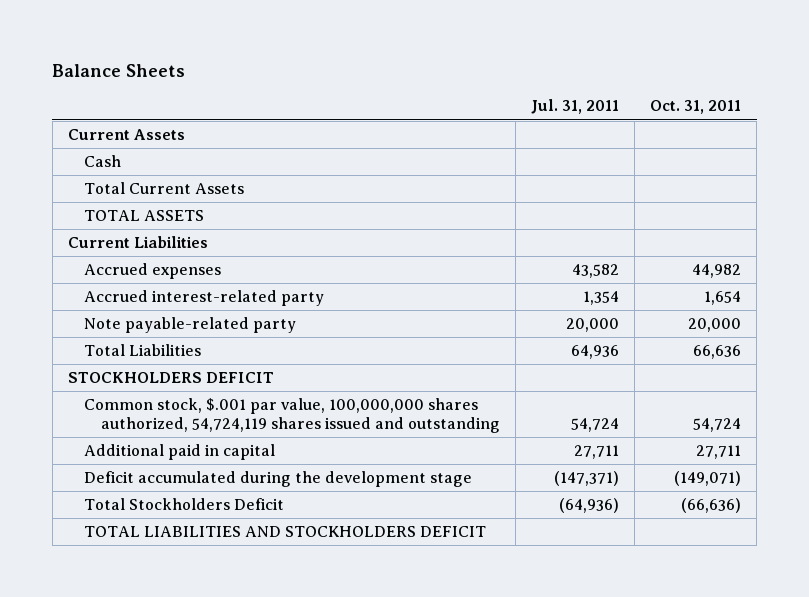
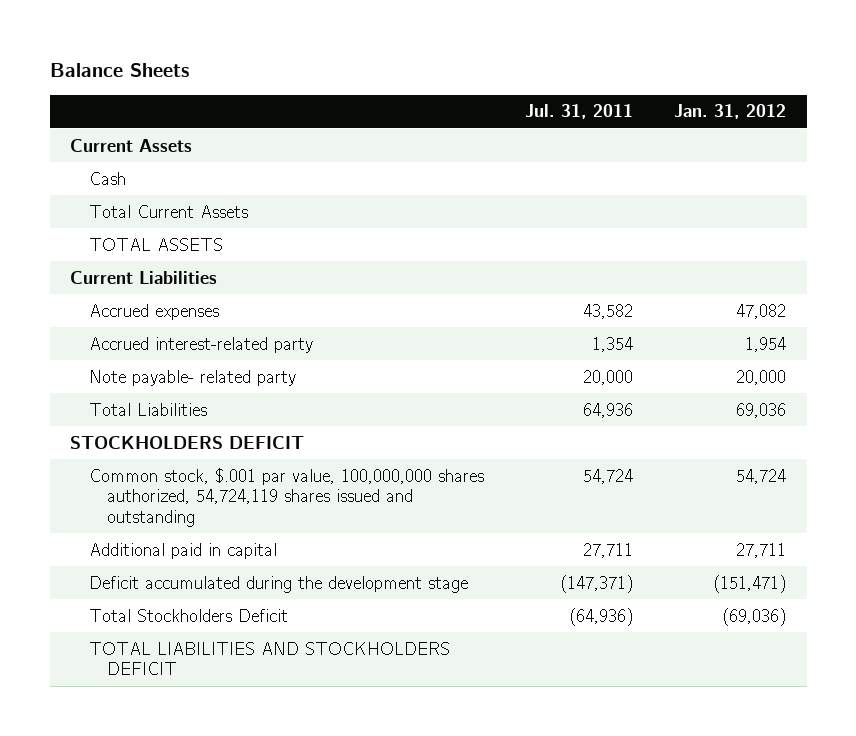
- | Jul. 31, 2011 | Oct. 31, 2011
+ | Jul. 31, 2011 | Jan. 31, 2012
- Note payable-related party | 20,000 | 20,000
+ Note payable- related party | 20,000 | 20,000

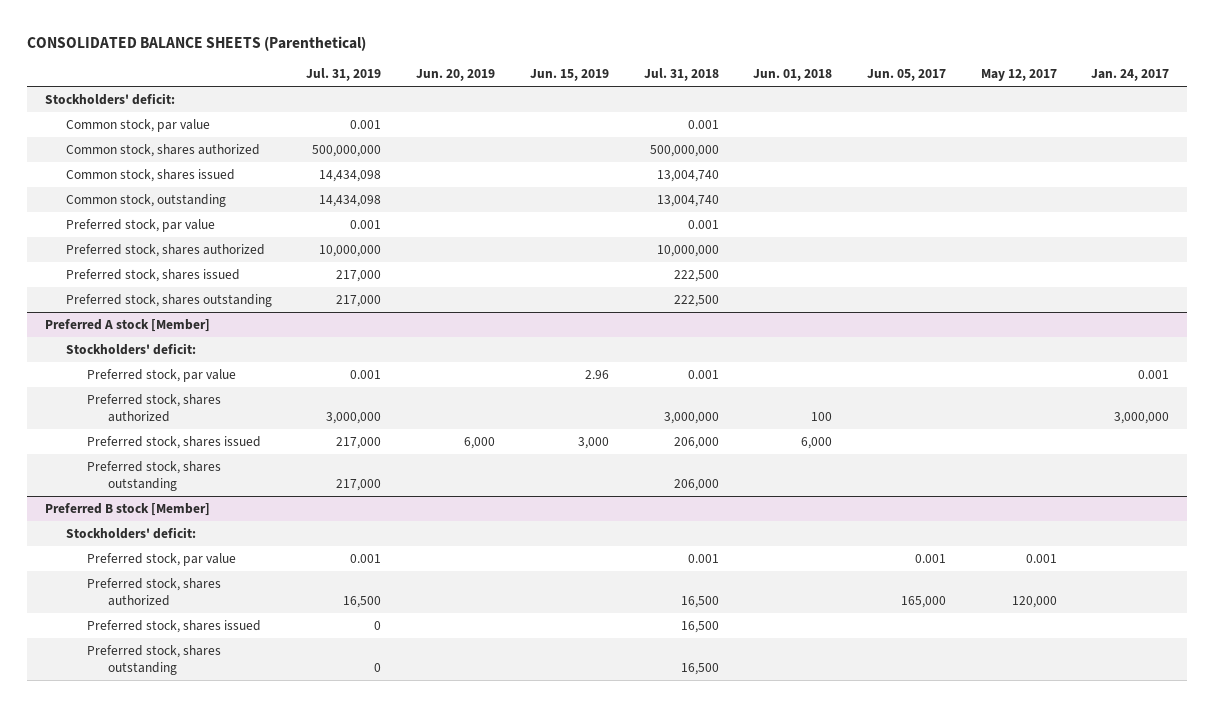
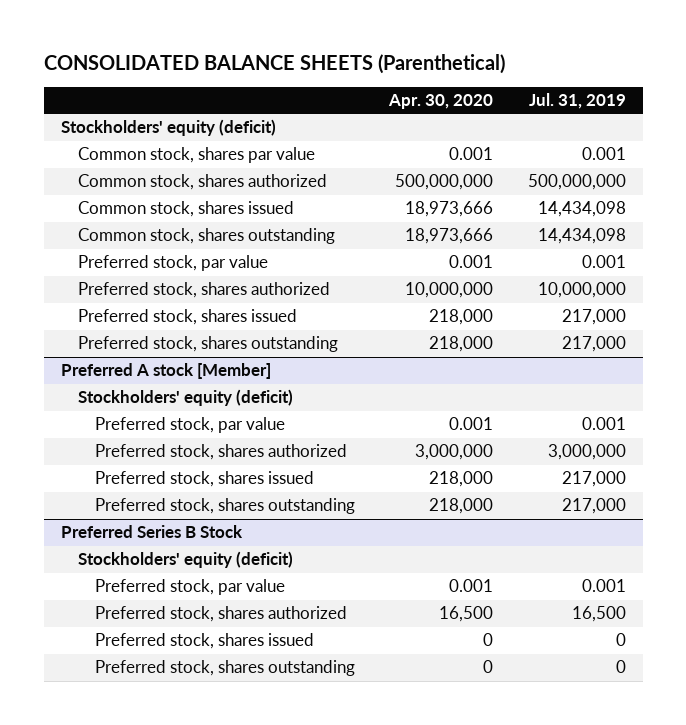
- | Jul. 31, 2019 | Jun. 20, 2019 | Jun. 15, 2019 | Jul. 31, 2018 | Jun. 01, 2018 | Jun. 05, 2017 | May 12, 2017 | Jan. 24, 2017
+ | Apr. 30, 2020 | Jul. 31, 2019
- Stockholders' deficit:
- Common stock, par value | 0.001 | | | 0.001 | | | |
+ Stockholders' equity (deficit)
+ Common stock, shares par value | 0.001 | 0.001
- Common stock, outstanding | 14,434,098 | | | 13,004,740 | | | |
+ Common stock, shares outstanding | 18,973,666 | 14,434,098
@ Preferred A stock [Member]
- Stockholders' deficit:
+ Stockholders' equity (deficit)
- Preferred B stock [Member]
- Stockholders' deficit:
+ Preferred Series B Stock
+ Stockholders' equity (deficit)

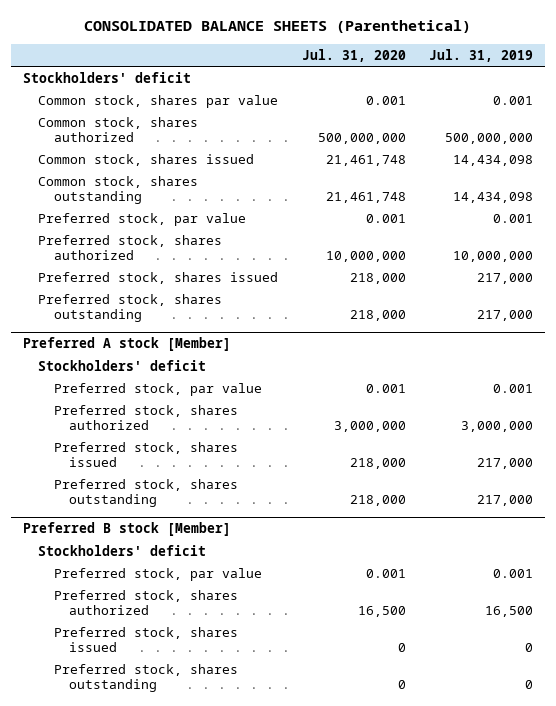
- | Apr. 30, 2020 | Jul. 31, 2019
+ | Jul. 31, 2020 | Jul. 31, 2019
- Stockholders' equity (deficit)
+ Stockholders' deficit
@ Preferred A stock [Member]
- Stockholders' equity (deficit)
+ Stockholders' deficit
- Preferred Series B Stock
- Stockholders' equity (deficit)
+ Preferred B stock [Member]
+ Stockholders' deficit

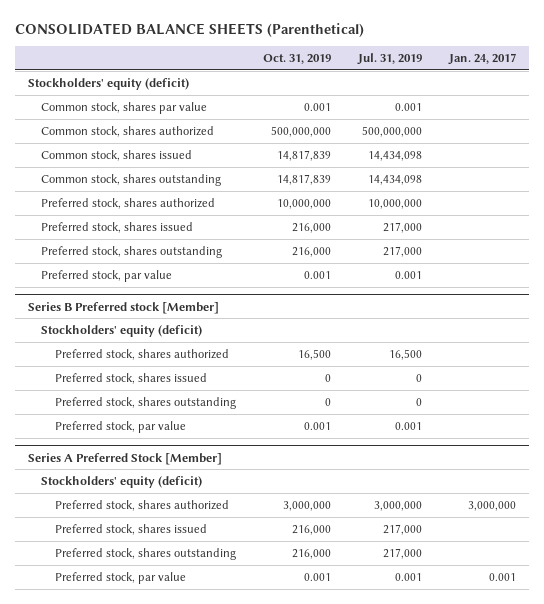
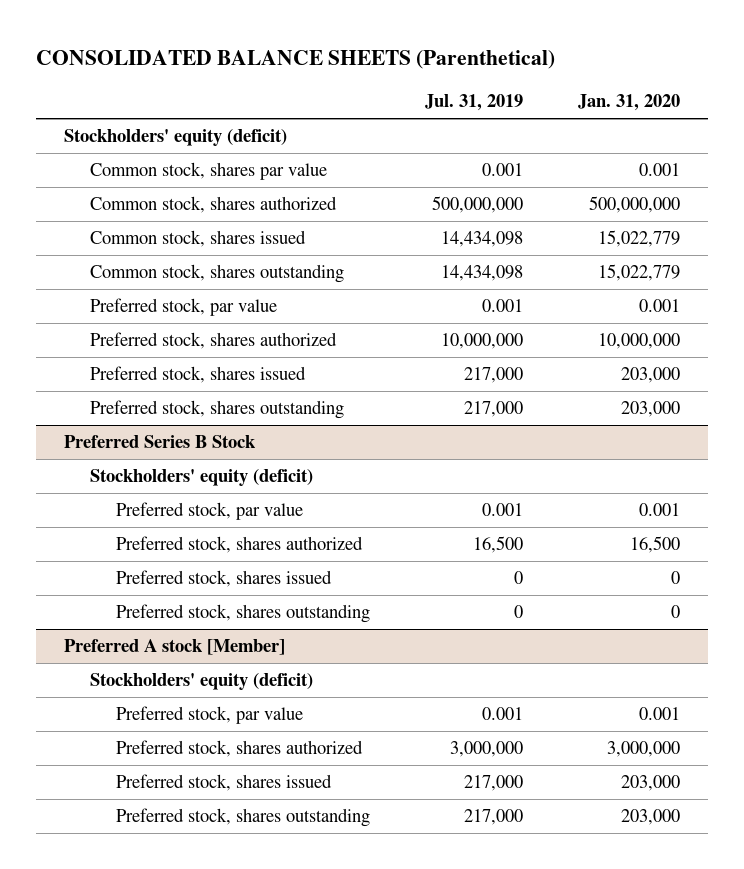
- | Oct. 31, 2019 | Jul. 31, 2019 | Jan. 24, 2017
+ | Jul. 31, 2019 | Jan. 31, 2020
moved up: Preferred stock, par value | 0.001 | 0.001
- Series B Preferred stock [Member]
+ Preferred Series B Stock
+ Preferred stock, par value | 0.001 | 0.001
- Preferred stock, par value | 0.001 | 0.001 |
- Series A Preferred Stock [Member]
+ Preferred A stock [Member]
+ Preferred stock, par value | 0.001 | 0.001
- Preferred stock, par value | 0.001 | 0.001 | 0.001

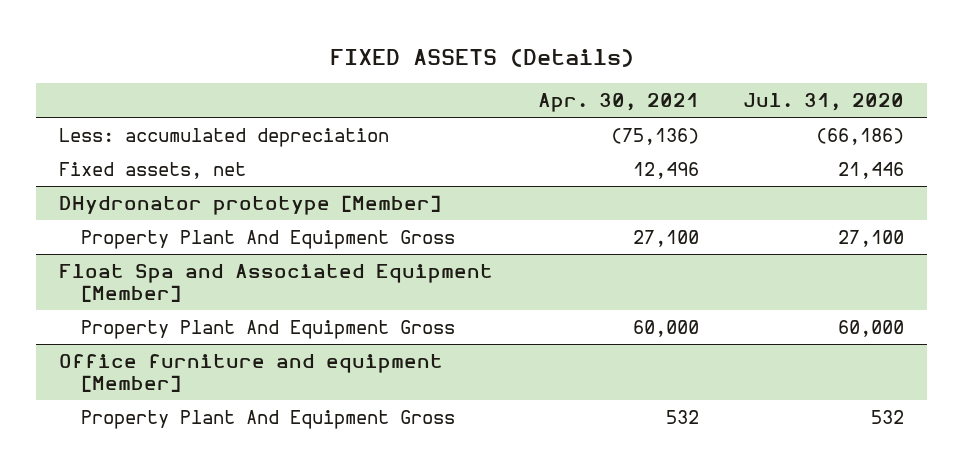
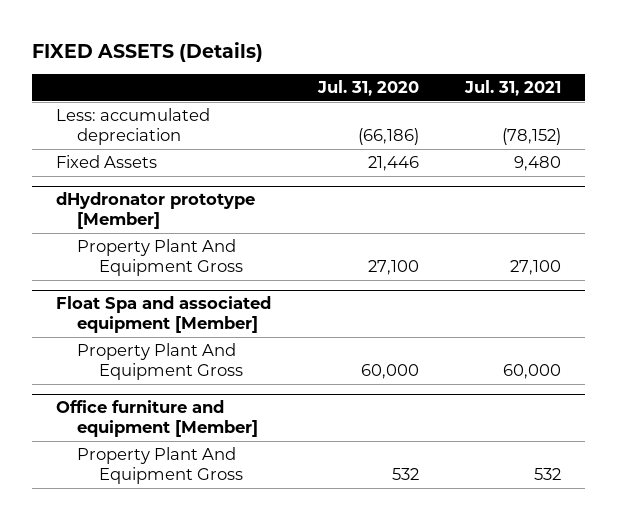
- | Apr. 30, 2021 | Jul. 31, 2020
+ | Jul. 31, 2020 | Jul. 31, 2021
- Fixed assets, net | 12,496 | 21,446
- DHydronator prototype [Member]
+ Fixed Assets | 21,446 | 9,480
+ dHydronator prototype [Member]
- Float Spa and Associated Equipment [Member]
+ Float Spa and associated equipment [Member]

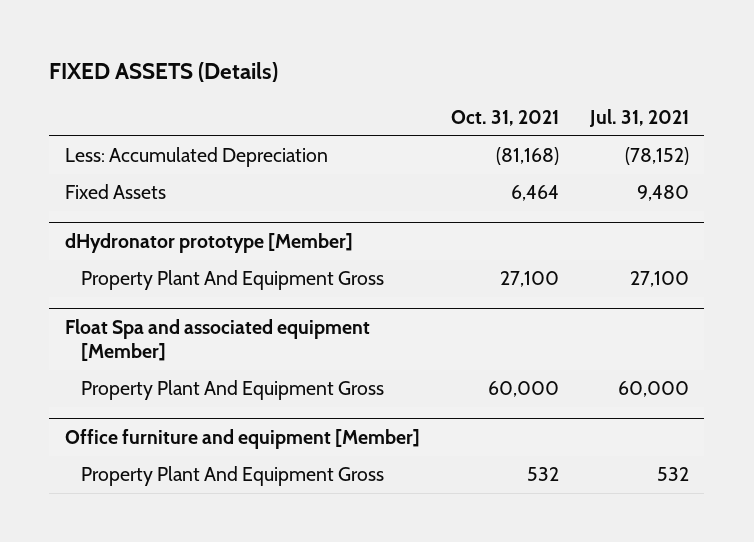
- | Jul. 31, 2020 | Jul. 31, 2021
+ | Oct. 31, 2021 | Jul. 31, 2021
- Less: accumulated depreciation | (66,186) | (78,152)
+ Less: Accumulated Depreciation | (81,168) | (78,152)

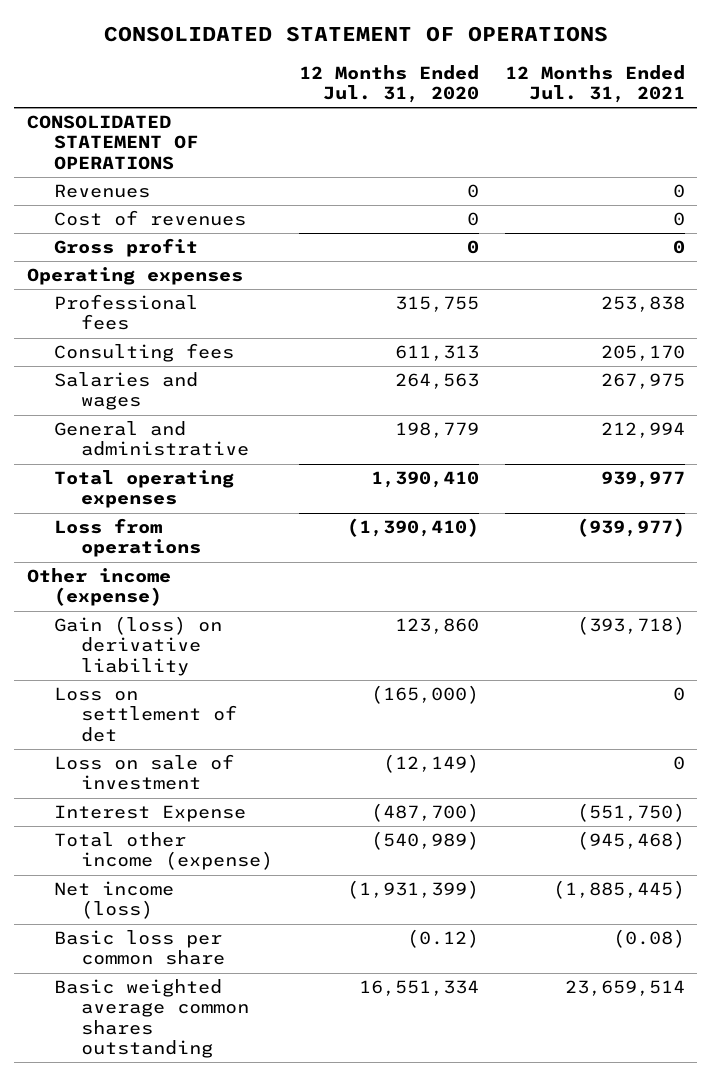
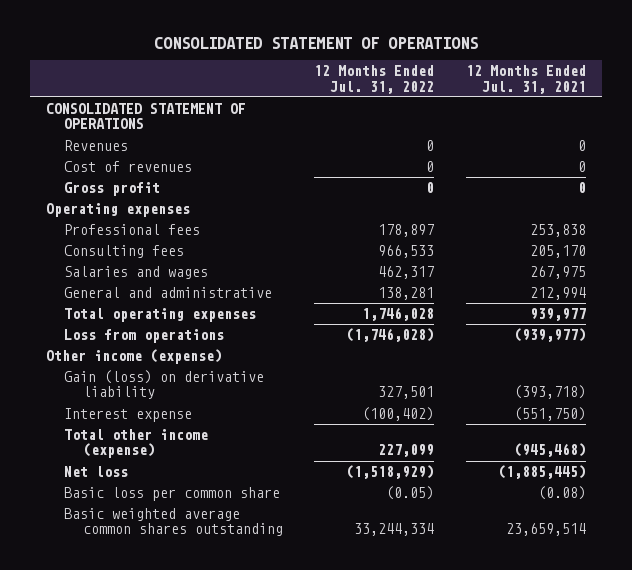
- | 12 Months Ended Jul. 31, 2020 | 12 Months Ended Jul. 31, 2021
+ | 12 Months Ended Jul. 31, 2022 | 12 Months Ended Jul. 31, 2021
- Loss on settlement of det | (165,000) | 0
- Loss on sale of investment | (12,149) | 0
- Interest Expense | (487,700) | (551,750)
+ Interest expense | (100,402) | (551,750)
- Net income (loss) | (1,931,399) | (1,885,445)
+ Net loss | (1,518,929) | (1,885,445)

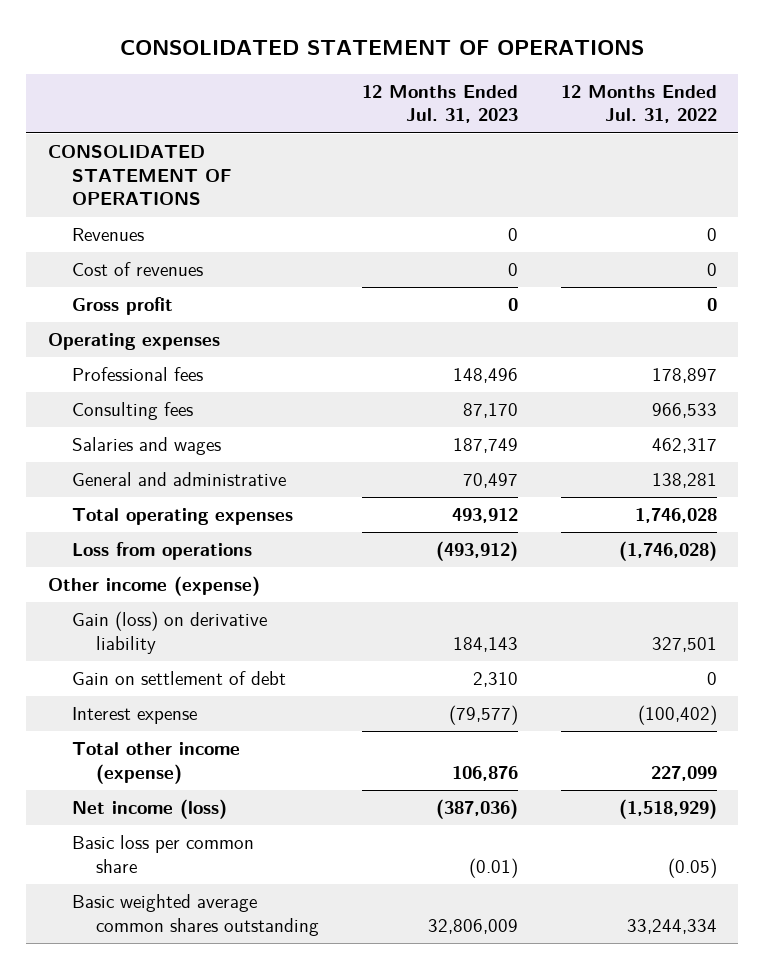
- | 12 Months Ended Jul. 31, 2022 | 12 Months Ended Jul. 31, 2021
+ | 12 Months Ended Jul. 31, 2023 | 12 Months Ended Jul. 31, 2022
+ Gain on settlement of debt | 2,310 | 0
- Net loss | (1,518,929) | (1,885,445)
+ Net income (loss) | (387,036) | (1,518,929)

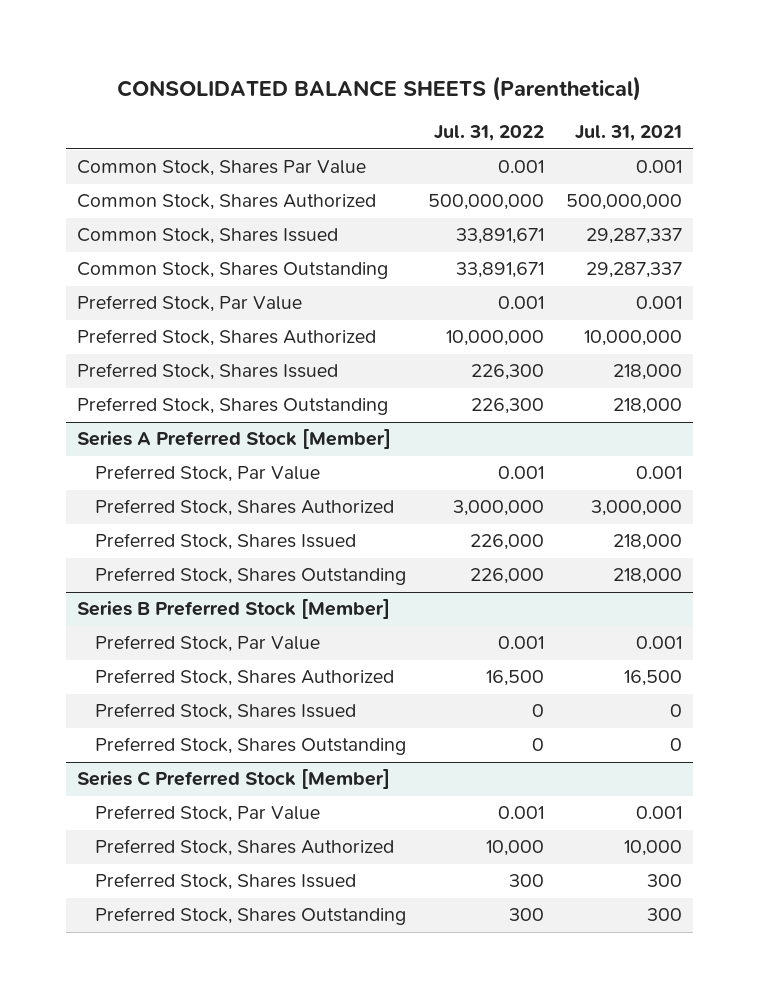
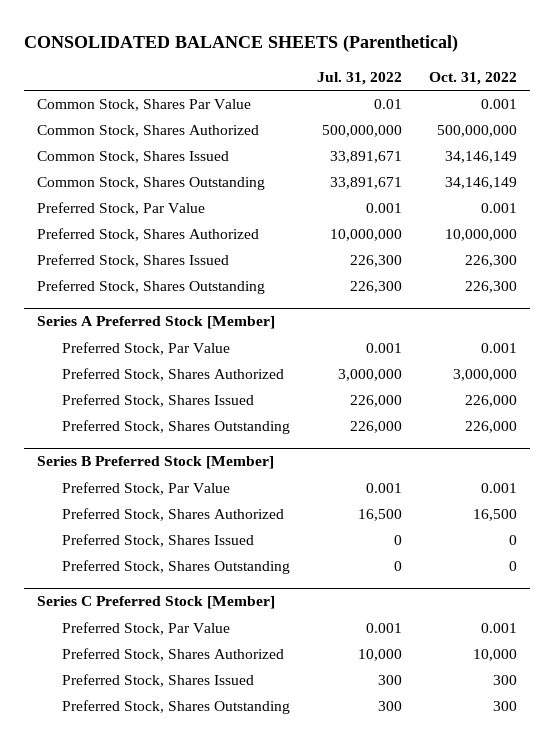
- | Jul. 31, 2022 | Jul. 31, 2021
+ | Jul. 31, 2022 | Oct. 31, 2022
- Common Stock, Shares Par Value | 0.001 | 0.001
+ Common Stock, Shares Par Value | 0.01 | 0.001

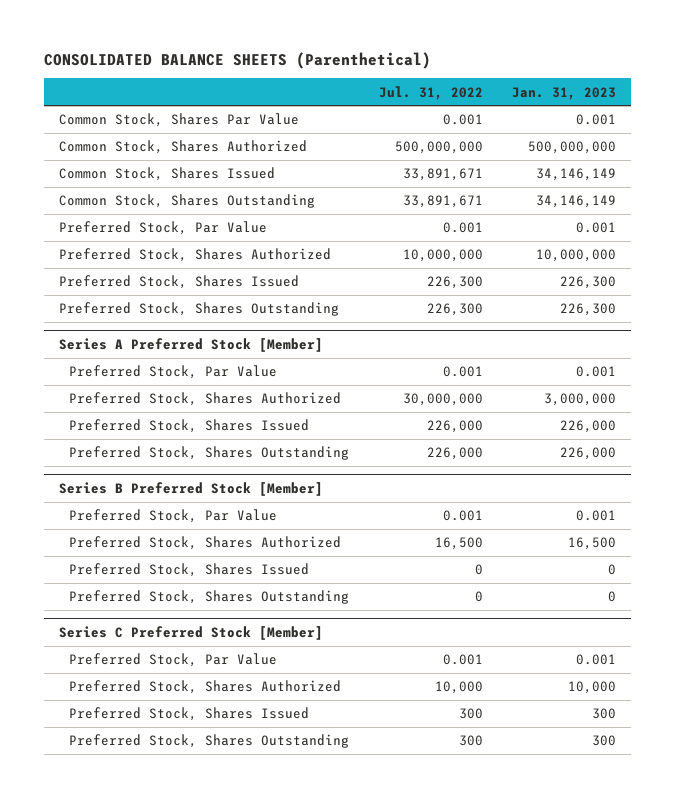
- | Jul. 31, 2022 | Oct. 31, 2022
+ | Jul. 31, 2022 | Jan. 31, 2023
- Common Stock, Shares Par Value | 0.01 | 0.001
+ Common Stock, Shares Par Value | 0.001 | 0.001
@ Series A Preferred Stock [Member]
- Preferred Stock, Shares Authorized | 3,000,000 | 3,000,000
+ Preferred Stock, Shares Authorized | 30,000,000 | 3,000,000

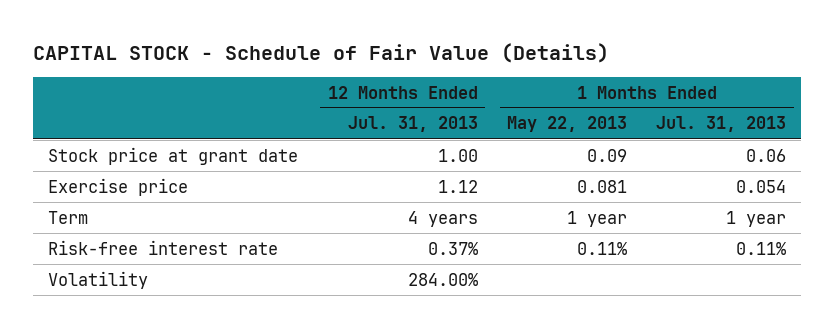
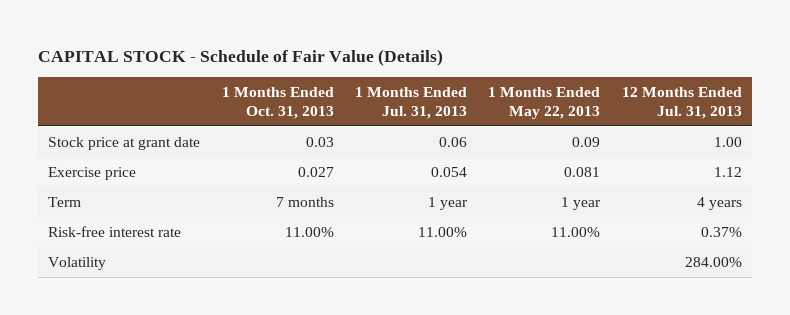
- | 12 Months Ended Jul. 31, 2013 | 1 Months Ended May 22, 2013 | 1 Months Ended Jul. 31, 2013
+ | 1 Months Ended Oct. 31, 2013 | 1 Months Ended Jul. 31, 2013 | 1 Months Ended May 22, 2013 | 12 Months Ended Jul. 31, 2013
- Risk-free interest rate | 0.37% | 0.11% | 0.11%
+ Risk-free interest rate | 11.00% | 11.00% | 11.00% | 0.37%

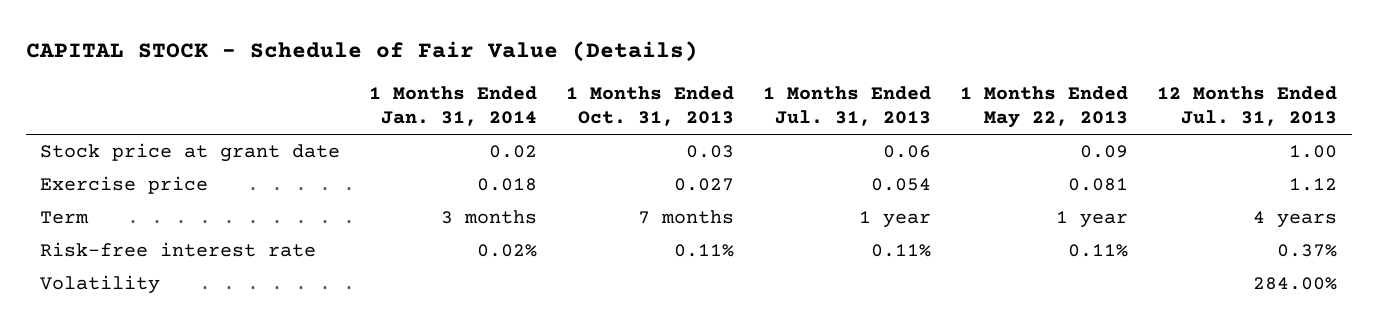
- | 1 Months Ended Oct. 31, 2013 | 1 Months Ended Jul. 31, 2013 | 1 Months Ended May 22, 2013 | 12 Months Ended Jul. 31, 2013
+ | 1 Months Ended Jan. 31, 2014 | 1 Months Ended Oct. 31, 2013 | 1 Months Ended Jul. 31, 2013 | 1 Months Ended May 22, 2013 | 12 Months Ended Jul. 31, 2013
- Risk-free interest rate | 11.00% | 11.00% | 11.00% | 0.37%
+ Risk-free interest rate | 0.02% | 0.11% | 0.11% | 0.11% | 0.37%

